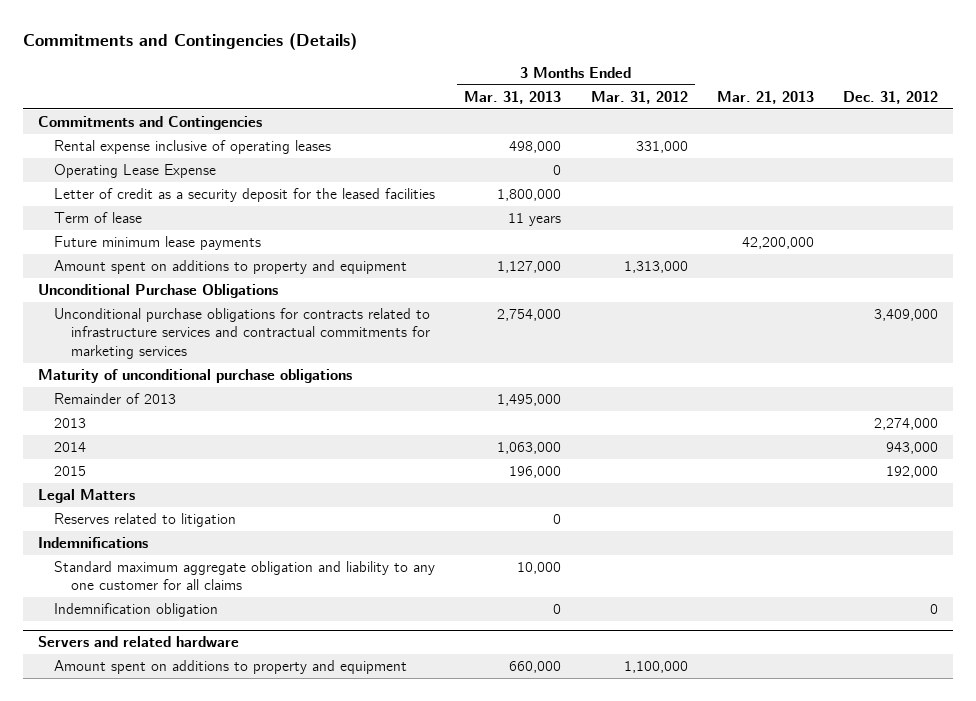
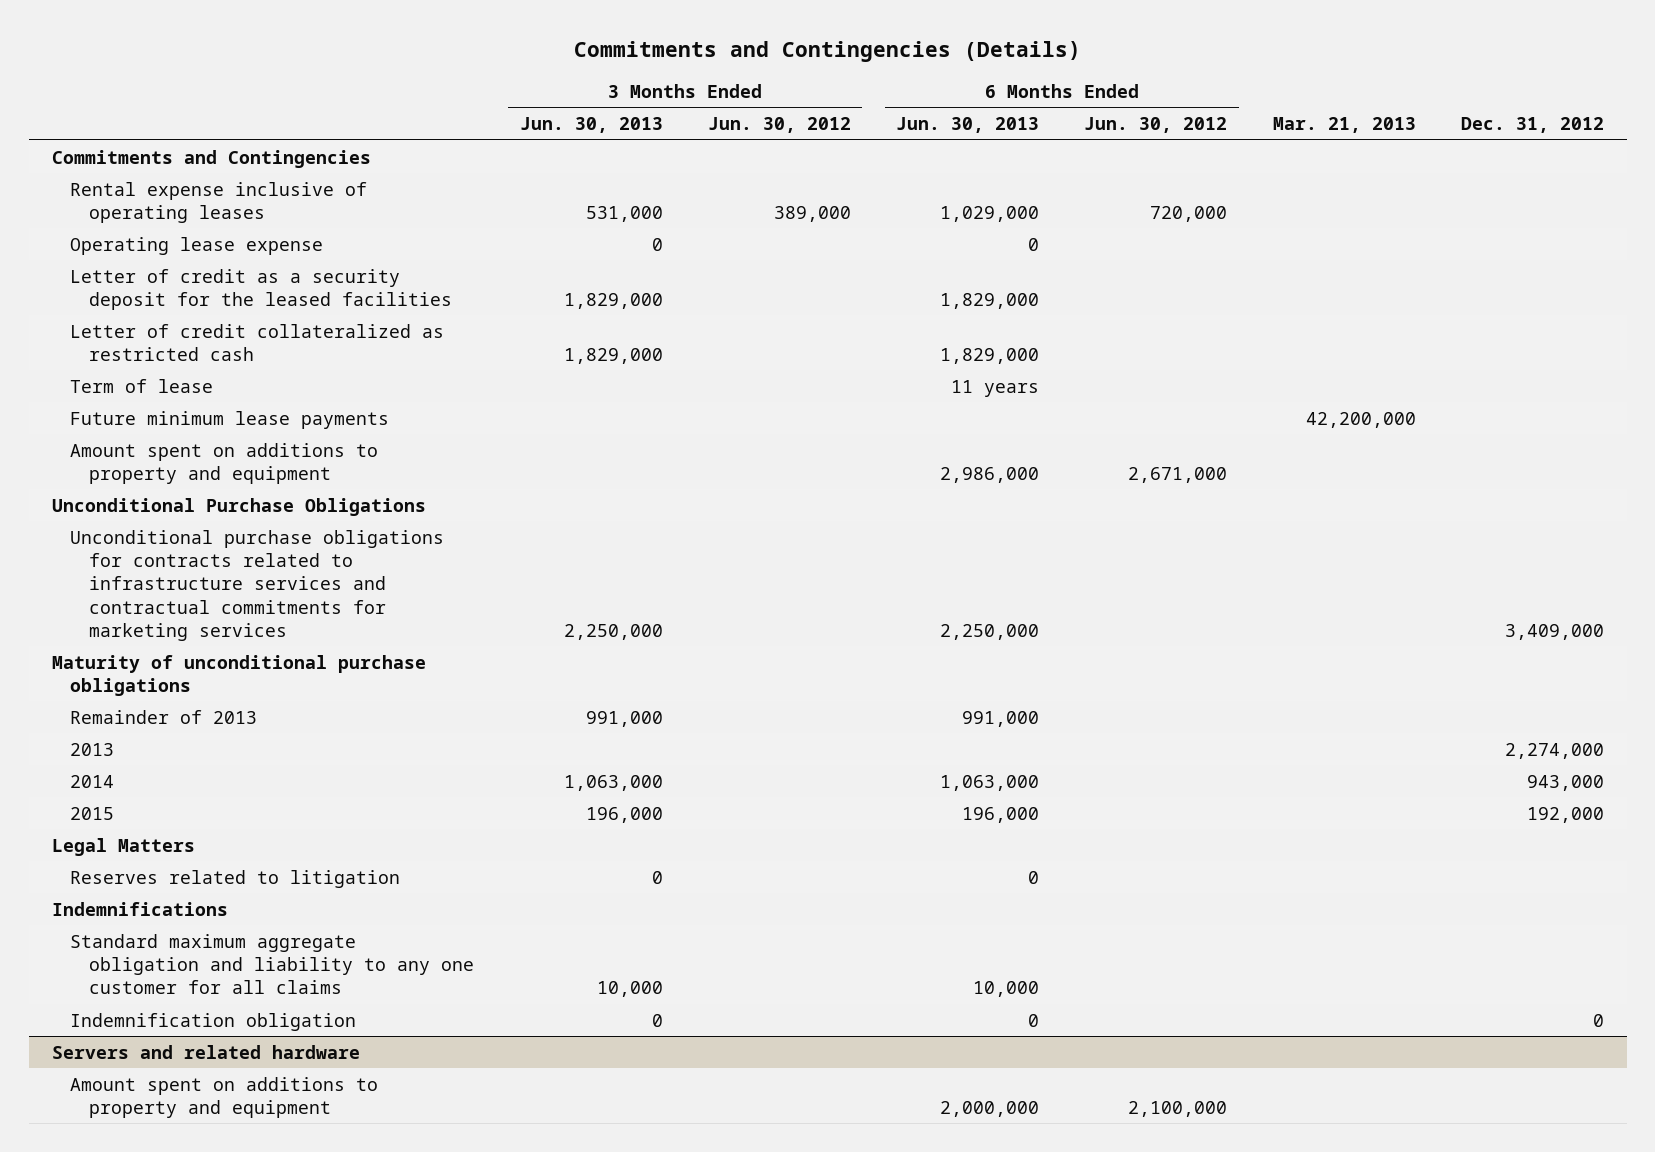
- | 3 Months Ended Mar. 31, 2013 | 3 Months Ended Mar. 31, 2012 | Mar. 21, 2013 | Dec. 31, 2012
+ | 3 Months Ended Jun. 30, 2013 | 3 Months Ended Jun. 30, 2012 | 6 Months Ended Jun. 30, 2013 | 6 Months Ended Jun. 30, 2012 | Mar. 21, 2013 | Dec. 31, 2012
- Operating Lease Expense | 0 | | |
+ Operating lease expense | 0 | | 0 | | |
+ Letter of credit collateralized as restricted cash | 1,829,000 | | 1,829,000 | | |

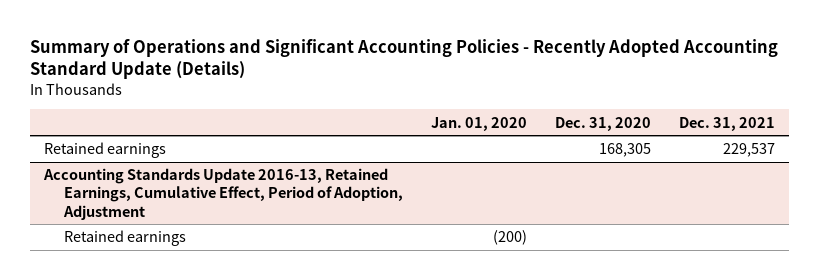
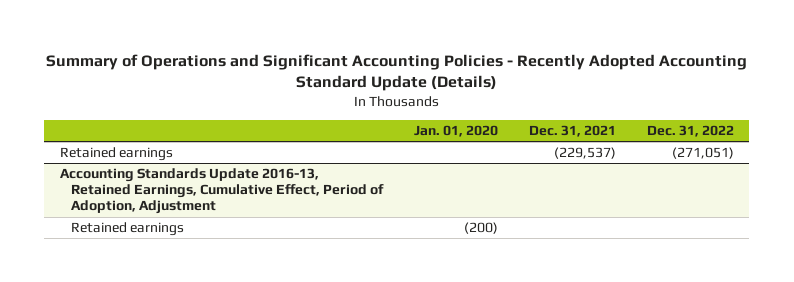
- | Jan. 01, 2020 | Dec. 31, 2020 | Dec. 31, 2021
+ | Jan. 01, 2020 | Dec. 31, 2021 | Dec. 31, 2022
- Retained earnings | | 168,305 | 229,537
+ Retained earnings | | (229,537) | (271,051)

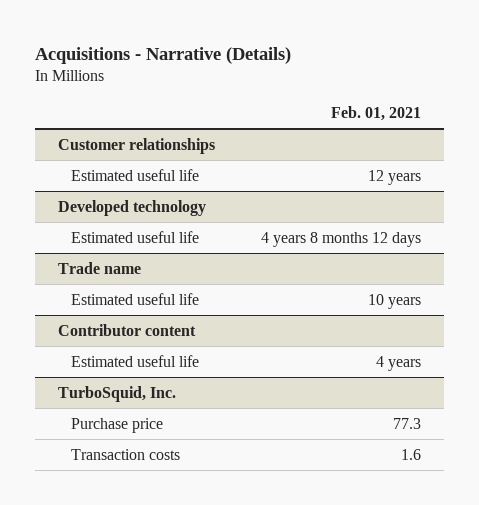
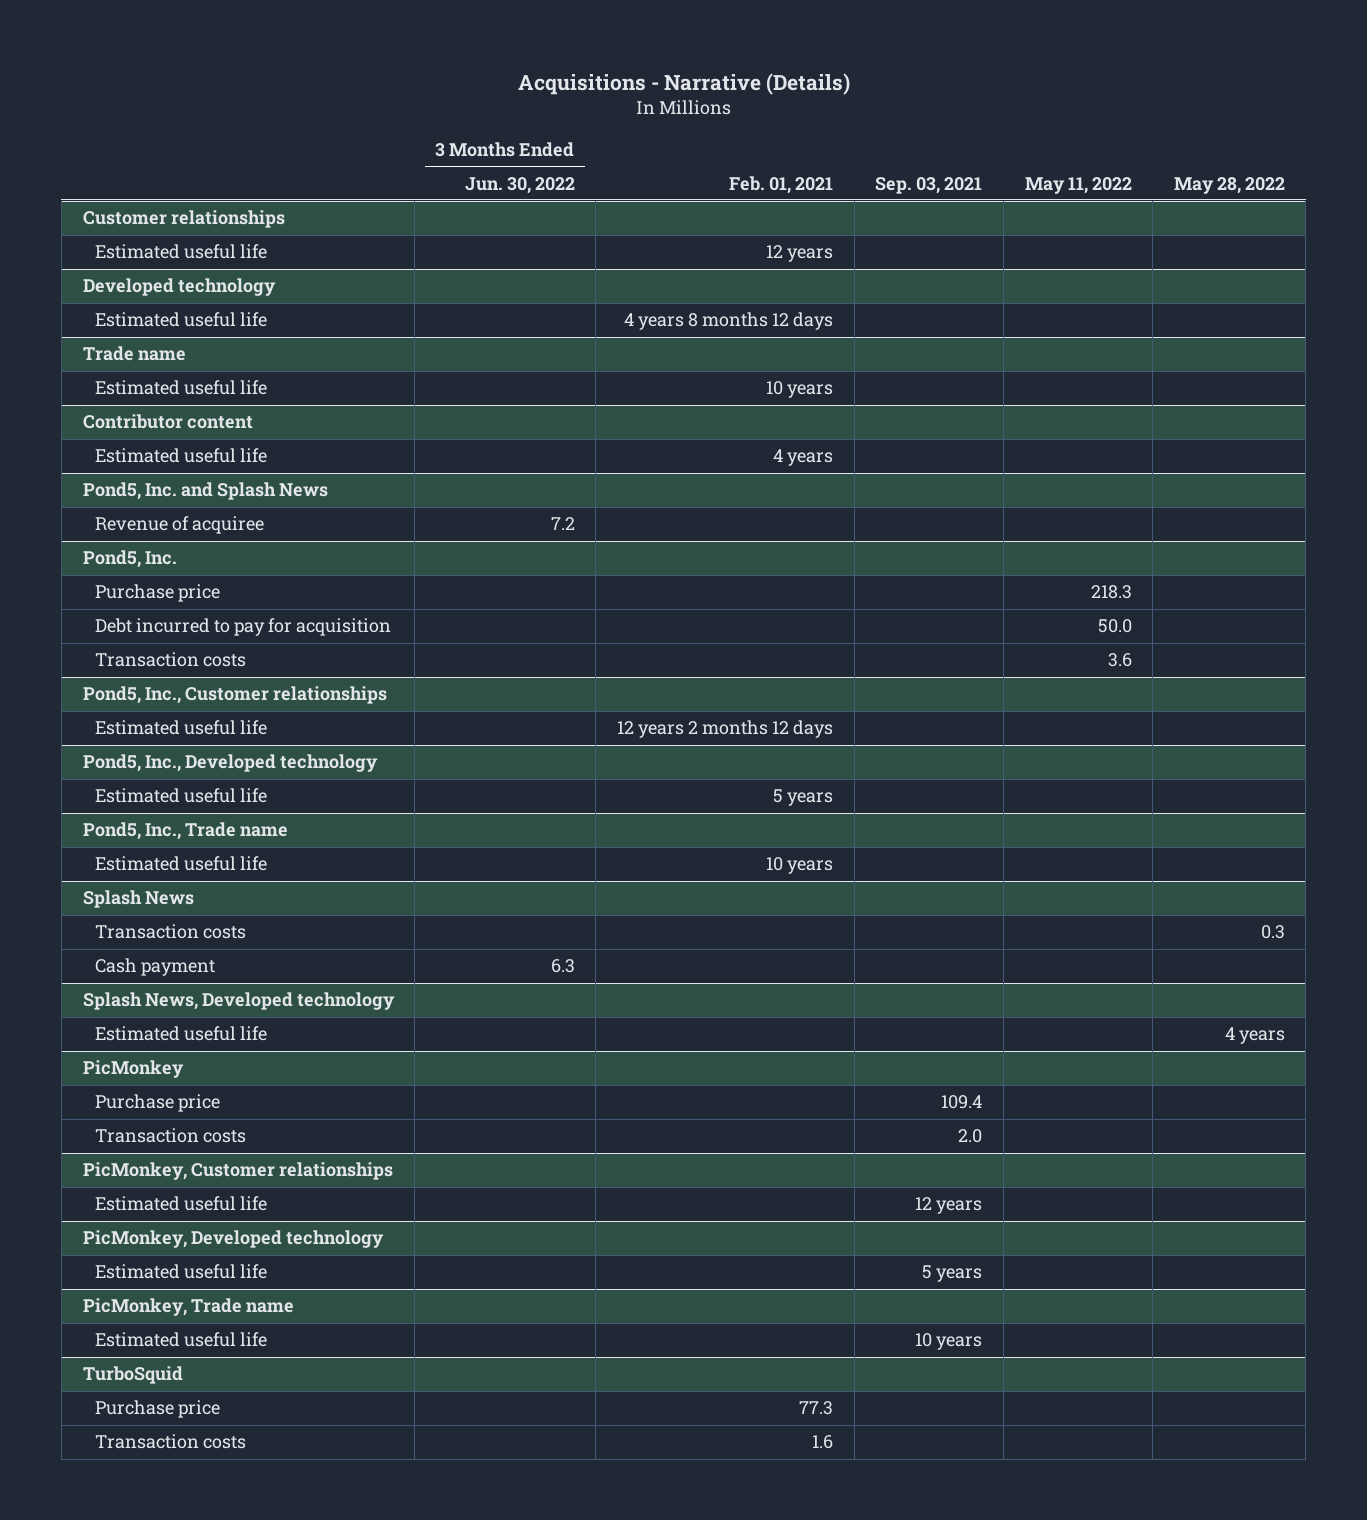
- | Feb. 01, 2021
+ | 3 Months Ended Jun. 30, 2022 | Feb. 01, 2021 | Sep. 03, 2021 | May 11, 2022 | May 28, 2022
- TurboSquid, Inc.
+ Pond5, Inc. and Splash News
+ Revenue of acquiree | 7.2 | | | |
+ Pond5, Inc.
+ Purchase price | | | | 218.3 |
+ Debt incurred to pay for acquisition | | | | 50.0 |
+ Transaction costs | | | | 3.6 |
+ Pond5, Inc., Customer relationships
+ Estimated useful life | | 12 years 2 months 12 days | | |
+ Pond5, Inc., Developed technology
+ Estimated useful life | | 5 years | | |
+ Pond5, Inc., Trade name
+ Estimated useful life | | 10 years | | |
+ Splash News
+ Transaction costs | | | | | 0.3
+ Cash payment | 6.3 | | | |
+ Splash News, Developed technology
+ Estimated useful life | | | | | 4 years
+ PicMonkey
+ Purchase price | | | 109.4 | |
+ Transaction costs | | | 2.0 | |
+ PicMonkey, Customer relationships
+ Estimated useful life | | | 12 years | |
+ PicMonkey, Developed technology
+ Estimated useful life | | | 5 years | |
+ PicMonkey, Trade name
+ Estimated useful life | | | 10 years | |
+ TurboSquid

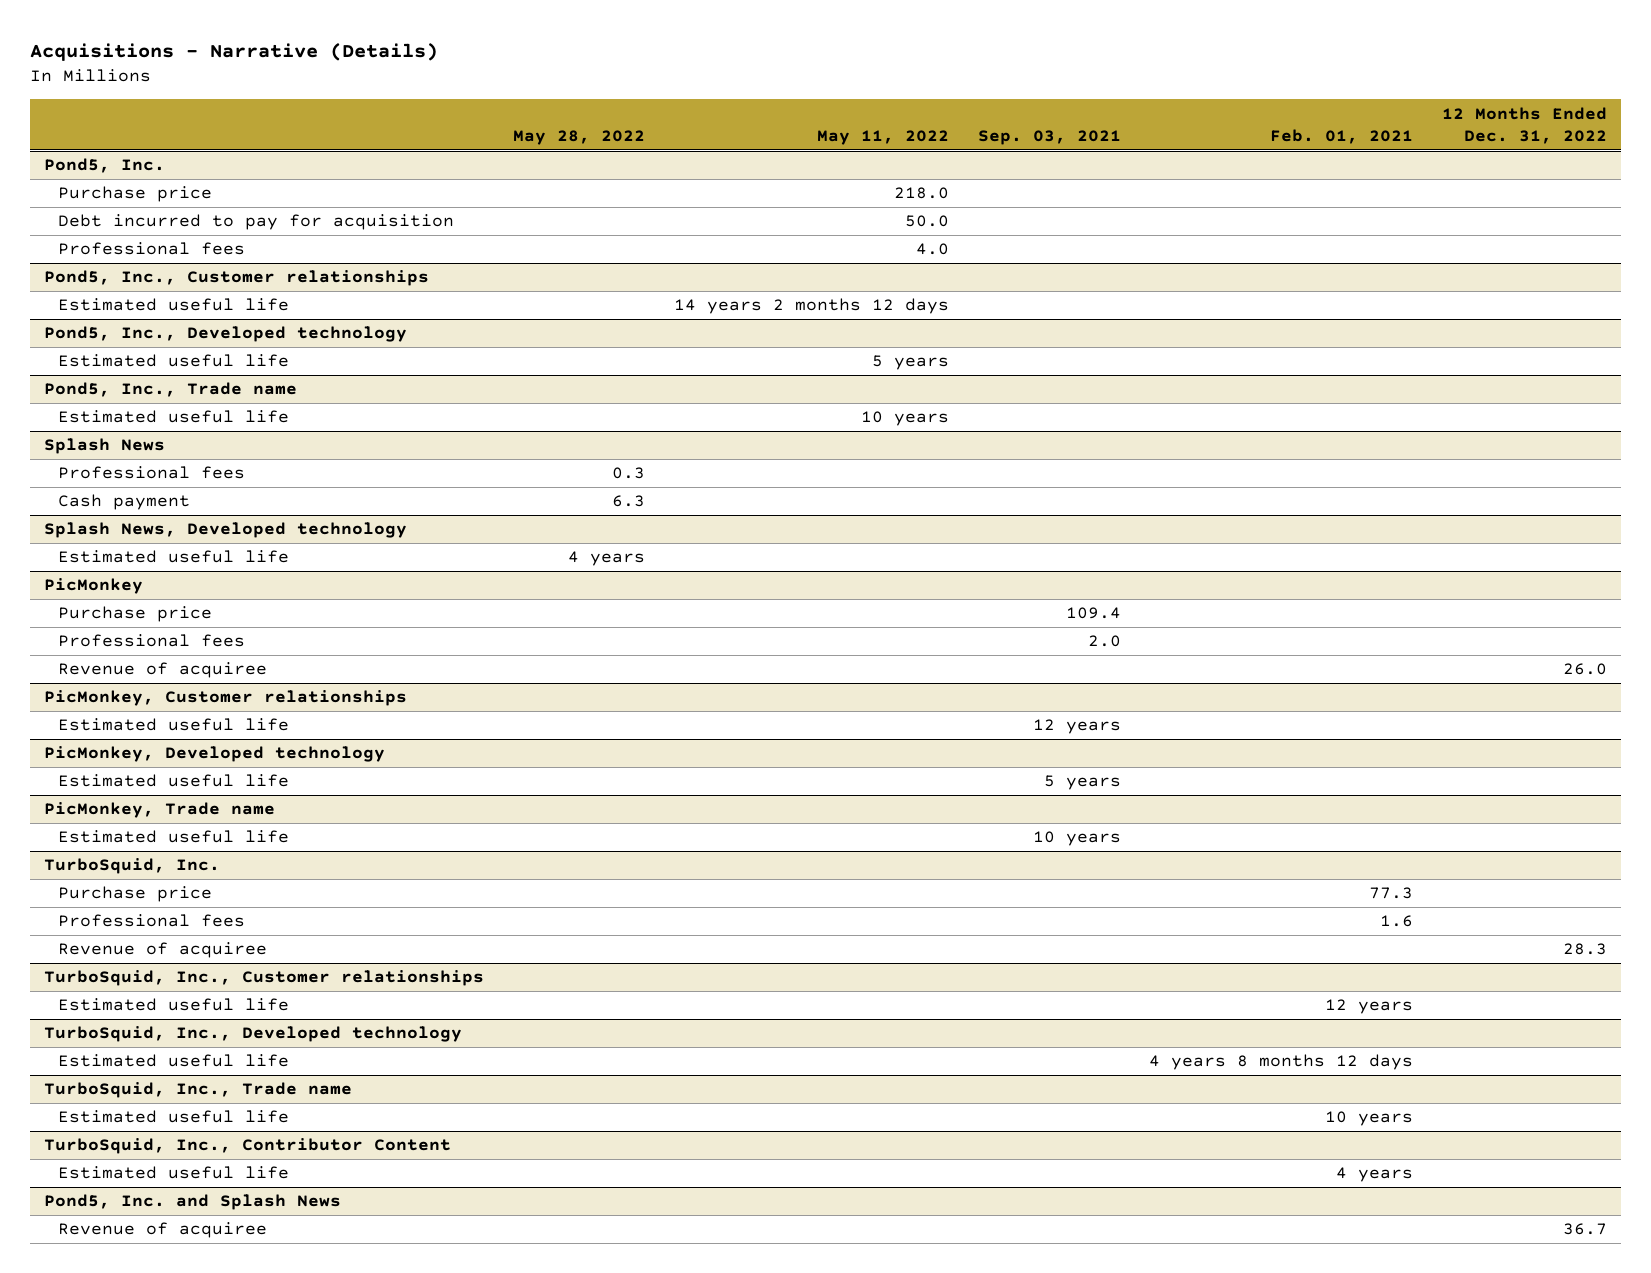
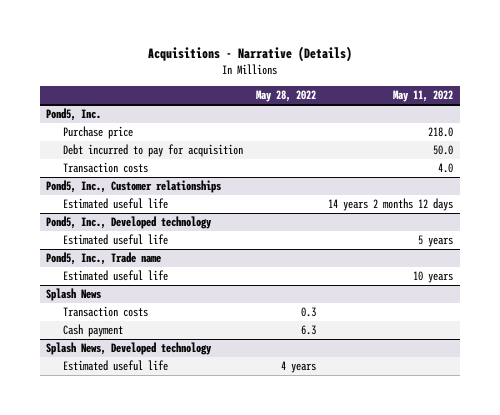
- | May 28, 2022 | May 11, 2022 | Sep. 03, 2021 | Feb. 01, 2021 | 12 Months Ended Dec. 31, 2022
+ | May 28, 2022 | May 11, 2022
@ Pond5, Inc.
- Professional fees | | 4.0 | | |
+ Transaction costs | | 4.0
@ Splash News
- Professional fees | 0.3 | | | |
+ Transaction costs | 0.3 |
- PicMonkey
- Purchase price | | | 109.4 | |
- Professional fees | | | 2.0 | |
- Revenue of acquiree | | | | | 26.0
- PicMonkey, Customer relationships
- Estimated useful life | | | 12 years | |
- PicMonkey, Developed technology
- Estimated useful life | | | 5 years | |
- PicMonkey, Trade name
- Estimated useful life | | | 10 years | |
- TurboSquid, Inc.
- Purchase price | | | | 77.3 |
- Professional fees | | | | 1.6 |
- Revenue of acquiree | | | | | 28.3
- TurboSquid, Inc., Customer relationships
- Estimated useful life | | | | 12 years |
- TurboSquid, Inc., Developed technology
- Estimated useful life | | | | 4 years 8 months 12 days |
- TurboSquid, Inc., Trade name
- Estimated useful life | | | | 10 years |
- TurboSquid, Inc., Contributor Content
- Estimated useful life | | | | 4 years |
- Pond5, Inc. and Splash News
- Revenue of acquiree | | | | | 36.7

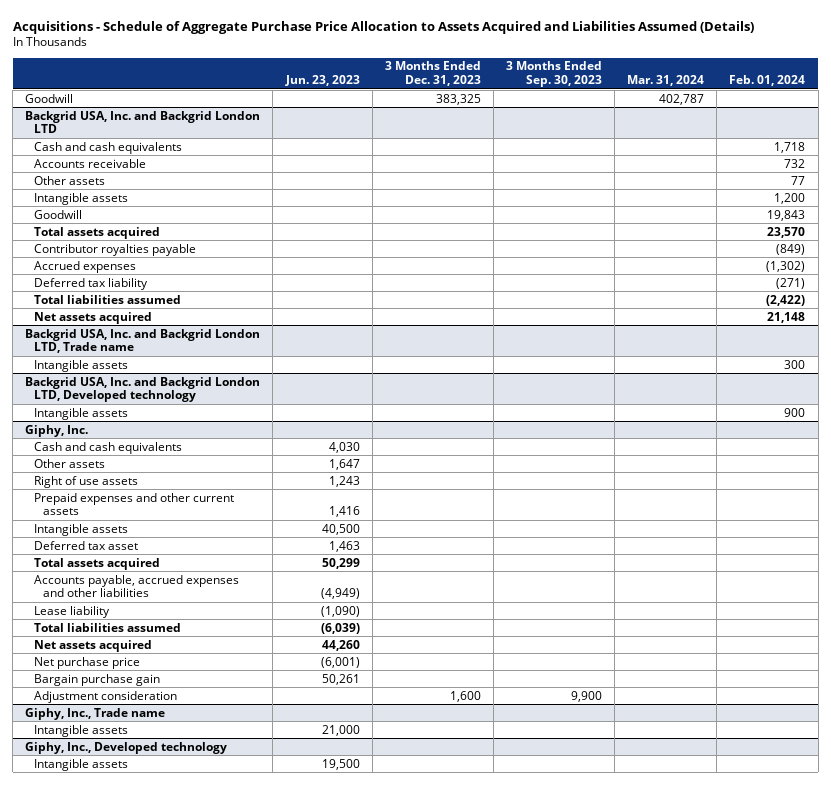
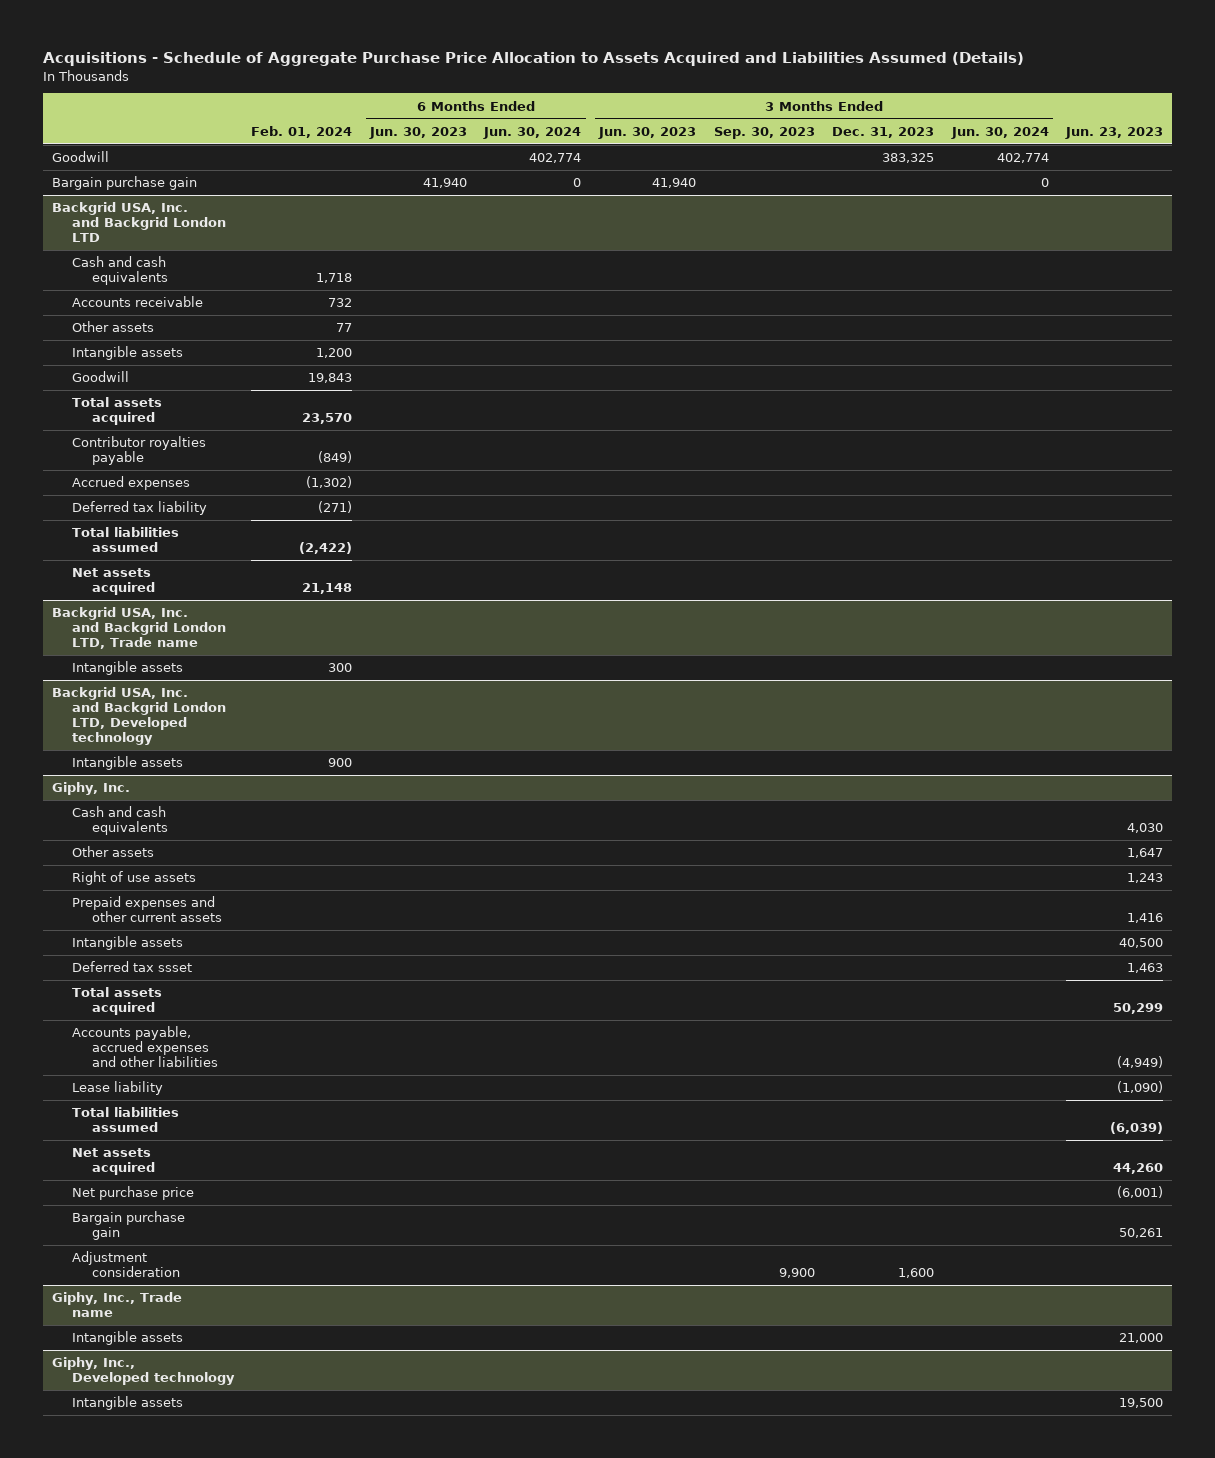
- | Jun. 23, 2023 | 3 Months Ended Dec. 31, 2023 | 3 Months Ended Sep. 30, 2023 | Mar. 31, 2024 | Feb. 01, 2024
+ | Feb. 01, 2024 | 6 Months Ended Jun. 30, 2023 | 6 Months Ended Jun. 30, 2024 | 3 Months Ended Jun. 30, 2023 | 3 Months Ended Sep. 30, 2023 | 3 Months Ended Dec. 31, 2023 | 3 Months Ended Jun. 30, 2024 | Jun. 23, 2023
+ Bargain purchase gain | | 41,940 | 0 | 41,940 | | | 0 |
@ Giphy, Inc.
- Deferred tax asset | 1,463 | | | |
+ Deferred tax ssset | | | | | | | | 1,463

